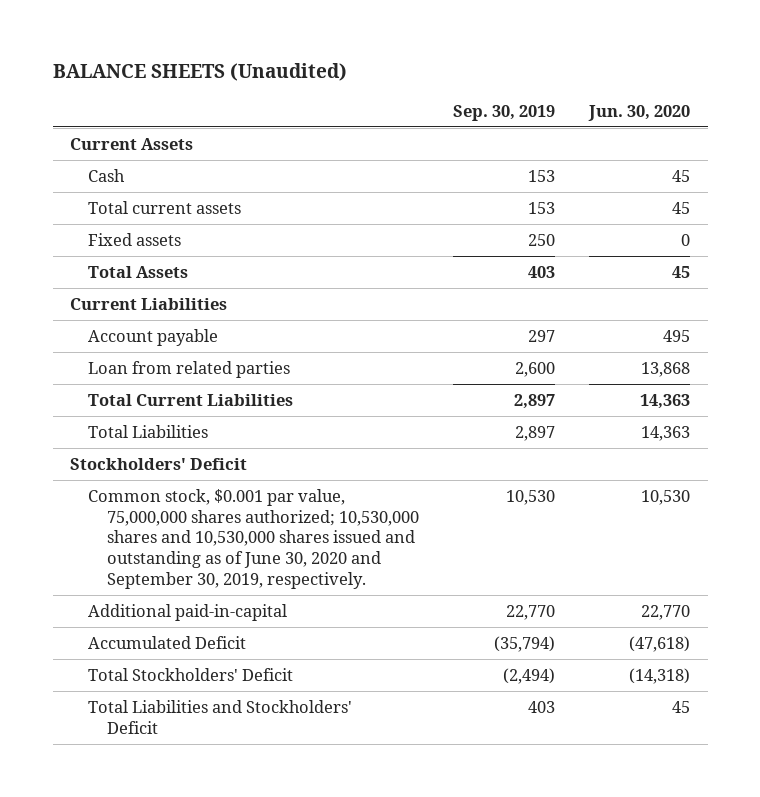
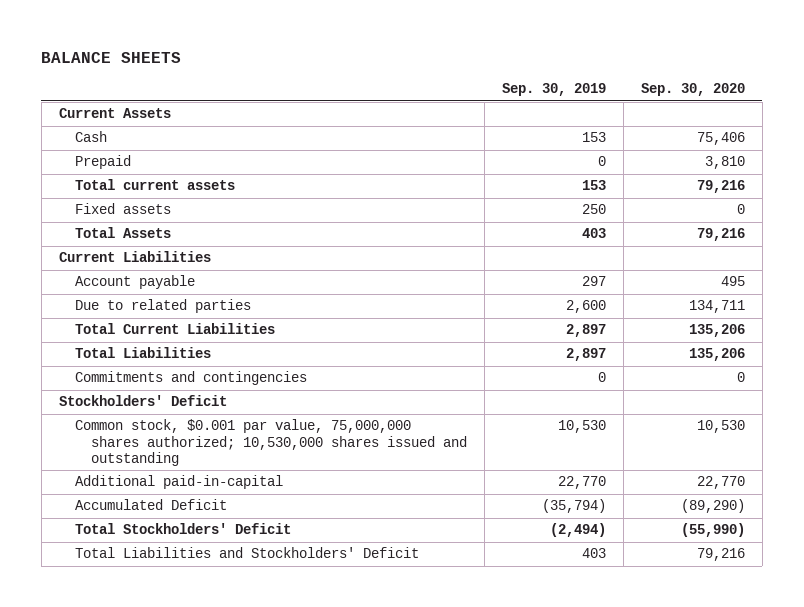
- BALANCE SHEETS (Unaudited)
+ BALANCE SHEETS
- | Sep. 30, 2019 | Jun. 30, 2020
+ | Sep. 30, 2019 | Sep. 30, 2020
+ Prepaid | 0 | 3,810
- Loan from related parties | 2,600 | 13,868
+ Due to related parties | 2,600 | 134,711
+ Commitments and contingencies | 0 | 0
- Common stock, $0.001 par value, 75,000,000 shares authorized; 10,530,000 shares and 10,530,000 shares issued and outstanding as of June 30, 2020 and September 30, 2019, respectively. | 10,530 | 10,530
+ Common stock, $0.001 par value, 75,000,000 shares authorized; 10,530,000 shares issued and outstanding | 10,530 | 10,530

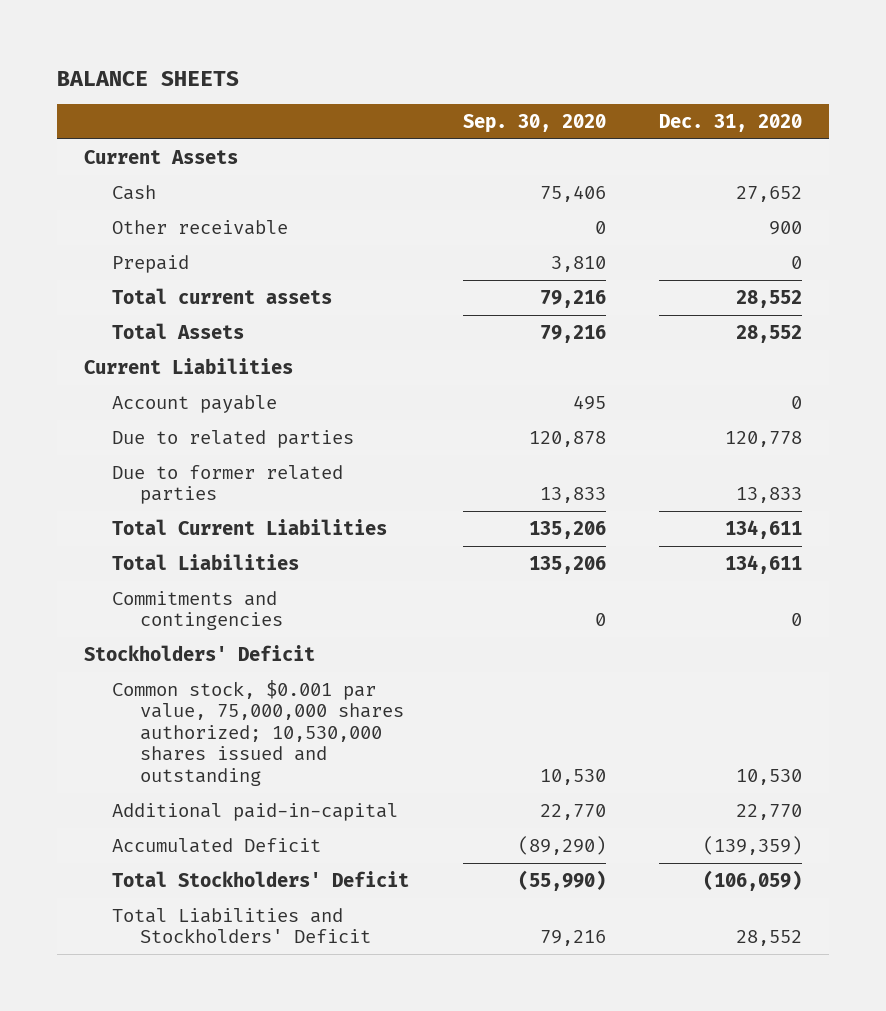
- | Sep. 30, 2019 | Sep. 30, 2020
+ | Sep. 30, 2020 | Dec. 31, 2020
+ Other receivable | 0 | 900
- Fixed assets | 250 | 0
- Due to related parties | 2,600 | 134,711
+ Due to related parties | 120,878 | 120,778
+ Due to former related parties | 13,833 | 13,833

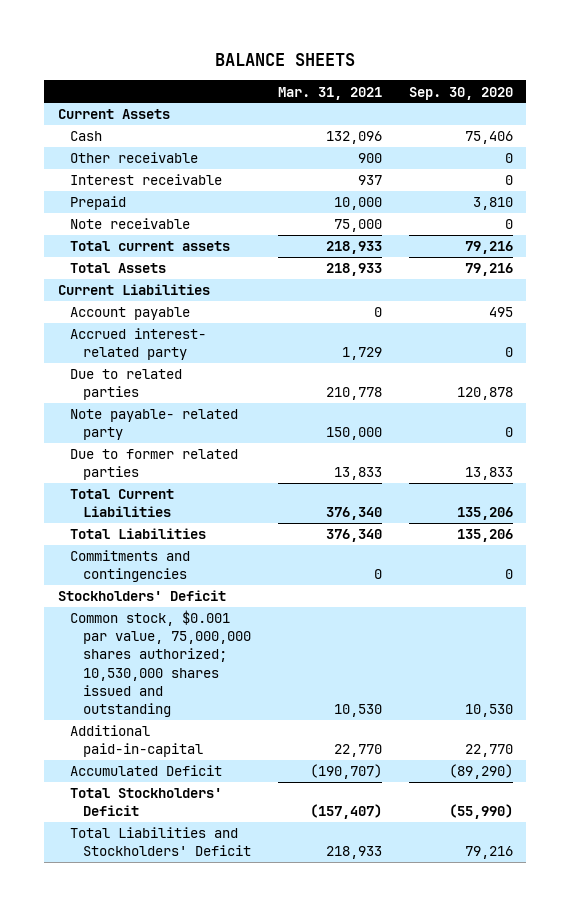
- | Sep. 30, 2020 | Dec. 31, 2020
+ | Mar. 31, 2021 | Sep. 30, 2020
+ Interest receivable | 937 | 0
+ Note receivable | 75,000 | 0
+ Accrued interest- related party | 1,729 | 0
+ Note payable- related party | 150,000 | 0

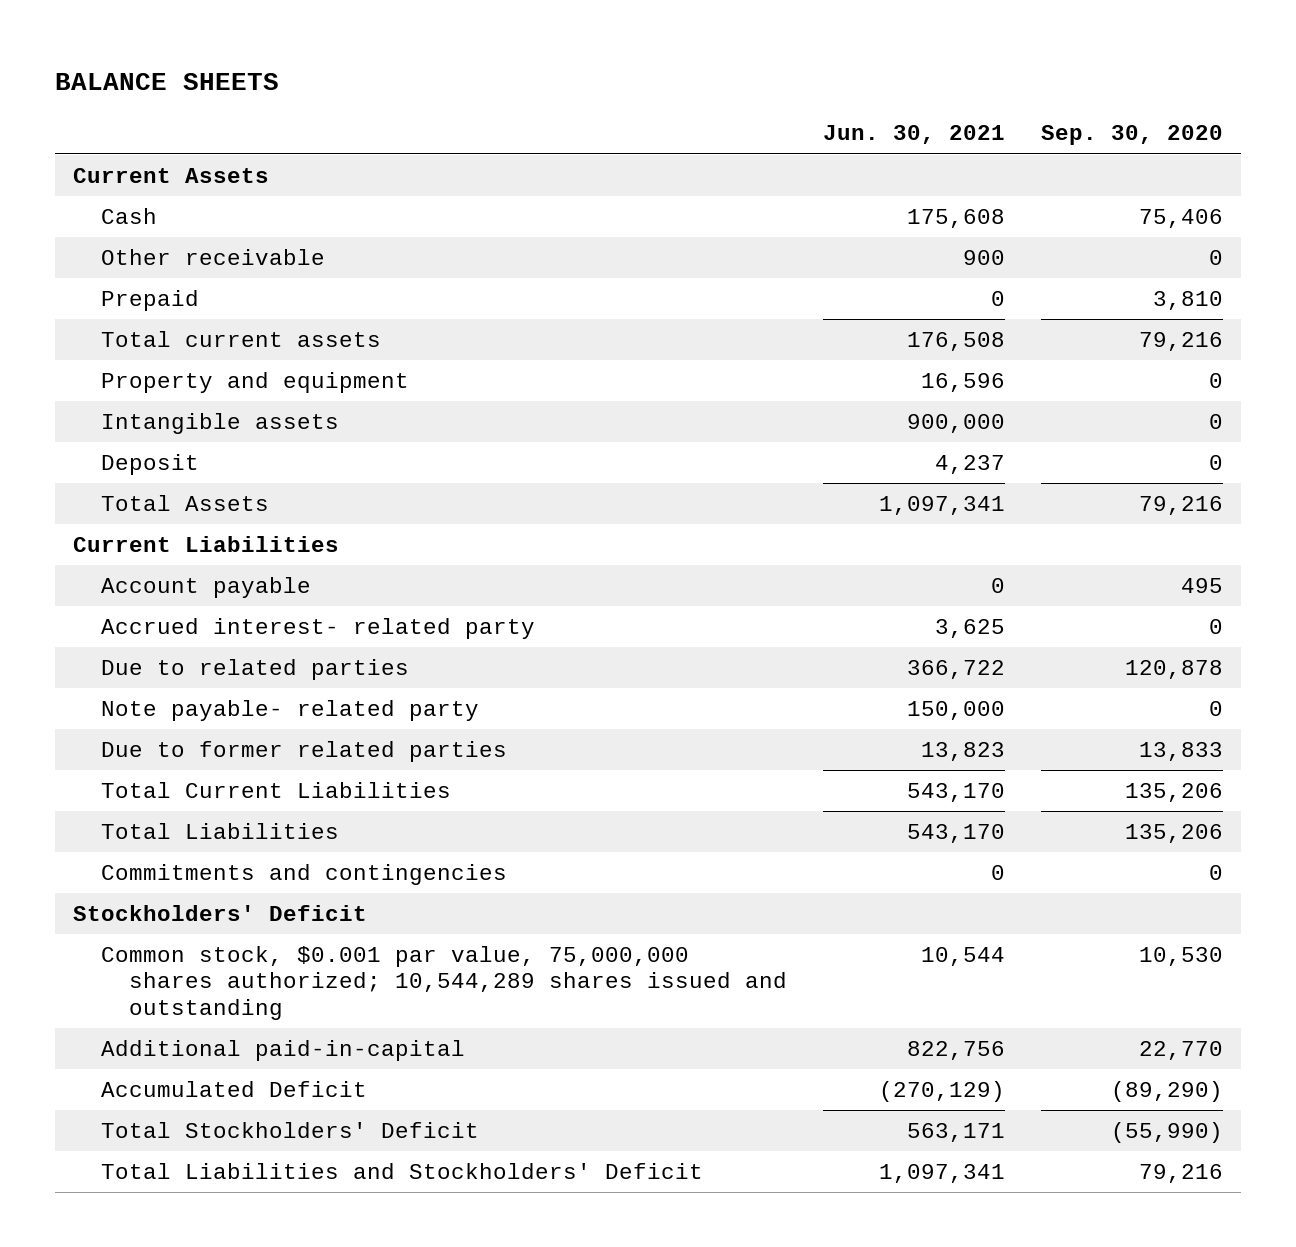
- | Mar. 31, 2021 | Sep. 30, 2020
+ | Jun. 30, 2021 | Sep. 30, 2020
- Interest receivable | 937 | 0
- Note receivable | 75,000 | 0
+ Property and equipment | 16,596 | 0
+ Intangible assets | 900,000 | 0
+ Deposit | 4,237 | 0
- Common stock, $0.001 par value, 75,000,000 shares authorized; 10,530,000 shares issued and outstanding | 10,530 | 10,530
+ Common stock, $0.001 par value, 75,000,000 shares authorized; 10,544,289 shares issued and outstanding | 10,544 | 10,530

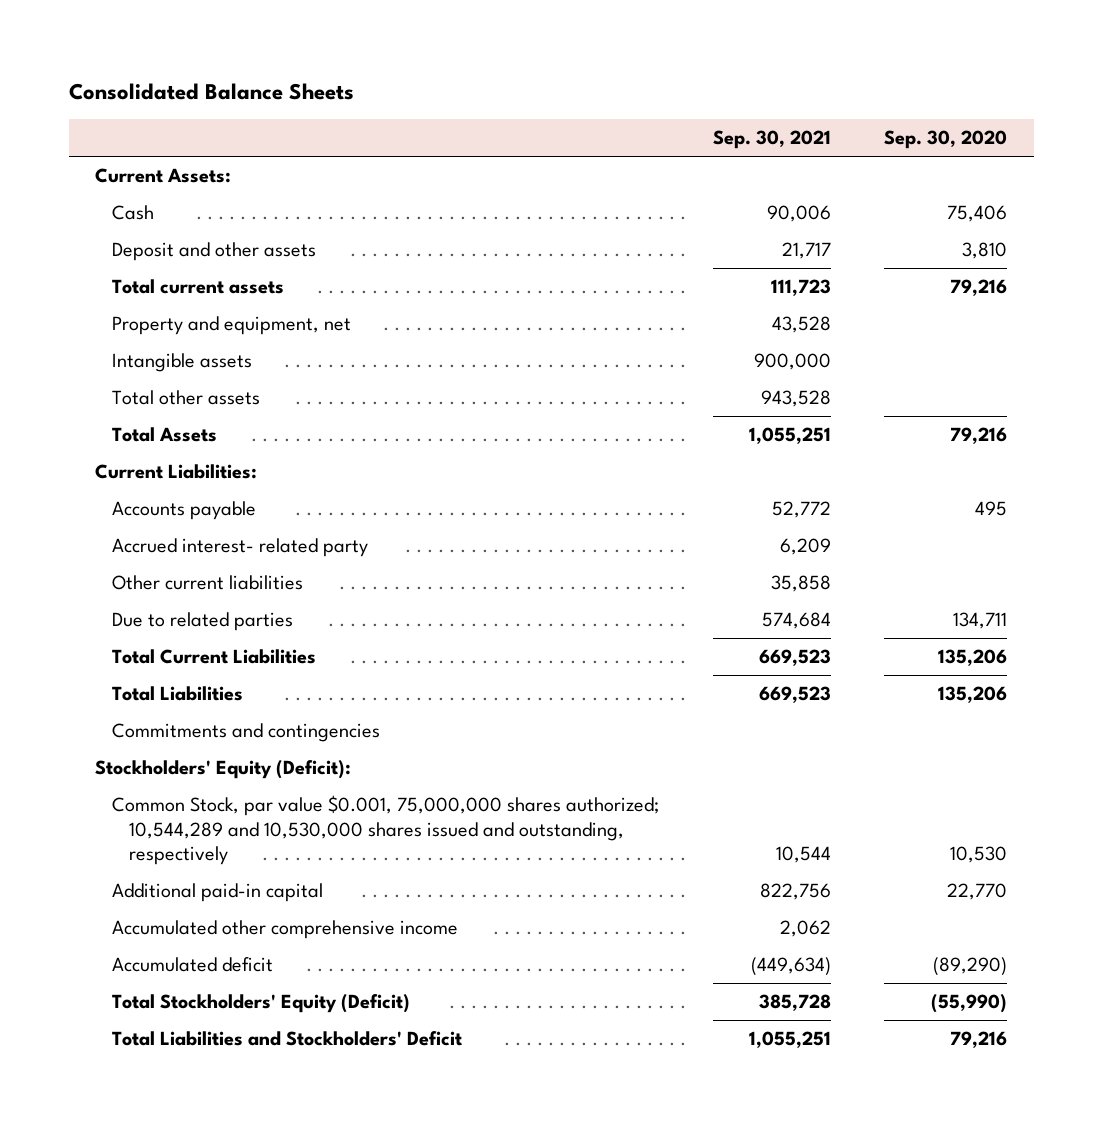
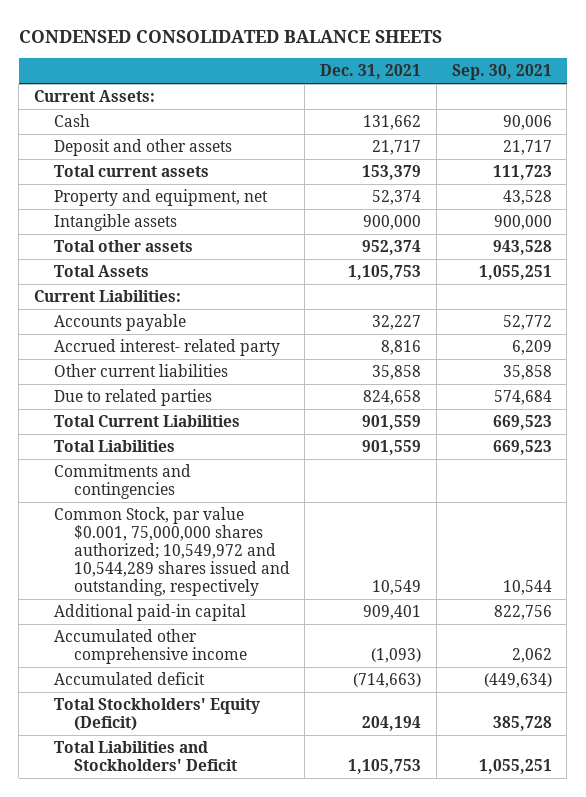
- Consolidated Balance Sheets
+ CONDENSED CONSOLIDATED BALANCE SHEETS
- | Sep. 30, 2021 | Sep. 30, 2020
+ | Dec. 31, 2021 | Sep. 30, 2021
- Stockholders' Equity (Deficit):
- Common Stock, par value $0.001, 75,000,000 shares authorized; 10,544,289 and 10,530,000 shares issued and outstanding, respectively | 10,544 | 10,530
+ Common Stock, par value $0.001, 75,000,000 shares authorized; 10,549,972 and 10,544,289 shares issued and outstanding, respectively | 10,549 | 10,544

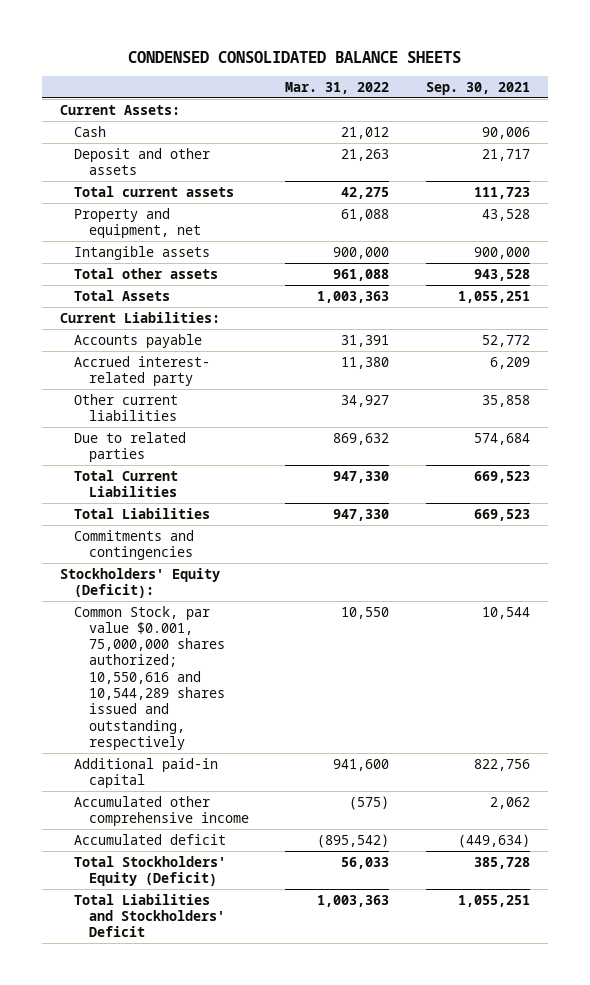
- | Dec. 31, 2021 | Sep. 30, 2021
+ | Mar. 31, 2022 | Sep. 30, 2021
- Common Stock, par value $0.001, 75,000,000 shares authorized; 10,549,972 and 10,544,289 shares issued and outstanding, respectively | 10,549 | 10,544
+ Stockholders' Equity (Deficit):
+ Common Stock, par value $0.001, 75,000,000 shares authorized; 10,550,616 and 10,544,289 shares issued and outstanding, respectively | 10,550 | 10,544

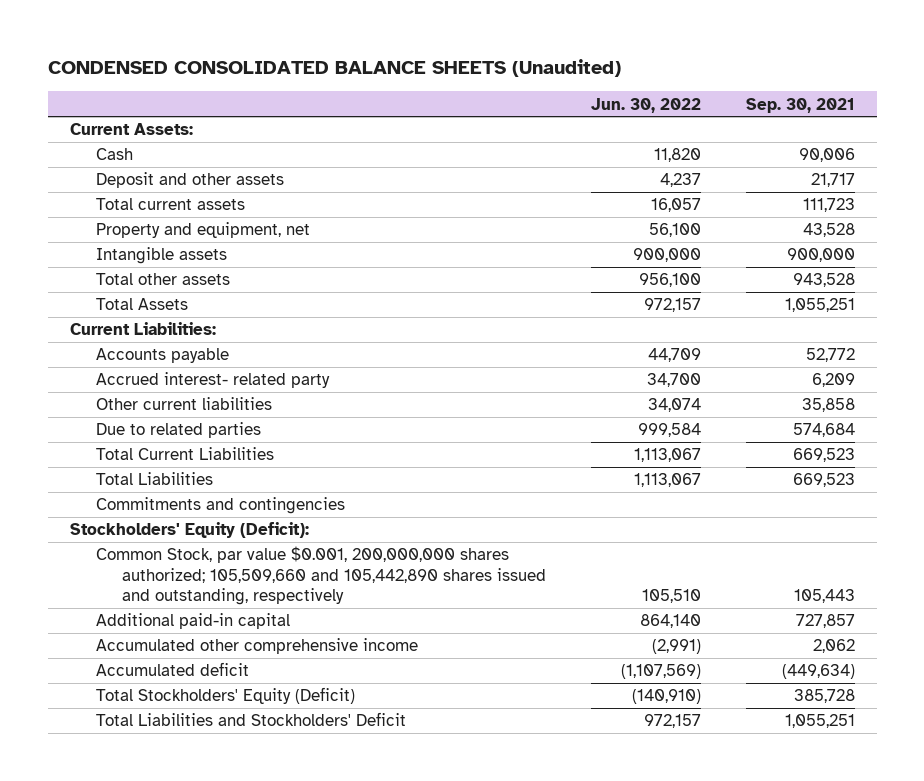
- CONDENSED CONSOLIDATED BALANCE SHEETS
+ CONDENSED CONSOLIDATED BALANCE SHEETS (Unaudited)
- | Mar. 31, 2022 | Sep. 30, 2021
+ | Jun. 30, 2022 | Sep. 30, 2021
- Common Stock, par value $0.001, 75,000,000 shares authorized; 10,550,616 and 10,544,289 shares issued and outstanding, respectively | 10,550 | 10,544
- Additional paid-in capital | 941,600 | 822,756
+ Common Stock, par value $0.001, 200,000,000 shares authorized; 105,509,660 and 105,442,890 shares issued and outstanding, respectively | 105,510 | 105,443
+ Additional paid-in capital | 864,140 | 727,857

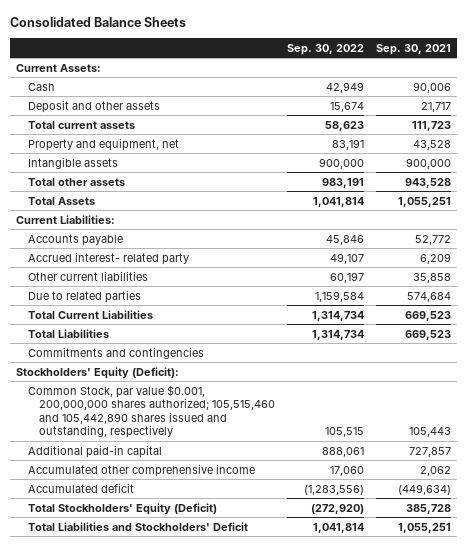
- CONDENSED CONSOLIDATED BALANCE SHEETS (Unaudited)
+ Consolidated Balance Sheets
- | Jun. 30, 2022 | Sep. 30, 2021
+ | Sep. 30, 2022 | Sep. 30, 2021
- Common Stock, par value $0.001, 200,000,000 shares authorized; 105,509,660 and 105,442,890 shares issued and outstanding, respectively | 105,510 | 105,443
+ Common Stock, par value $0.001, 200,000,000 shares authorized; 105,515,460 and 105,442,890 shares issued and outstanding, respectively | 105,515 | 105,443

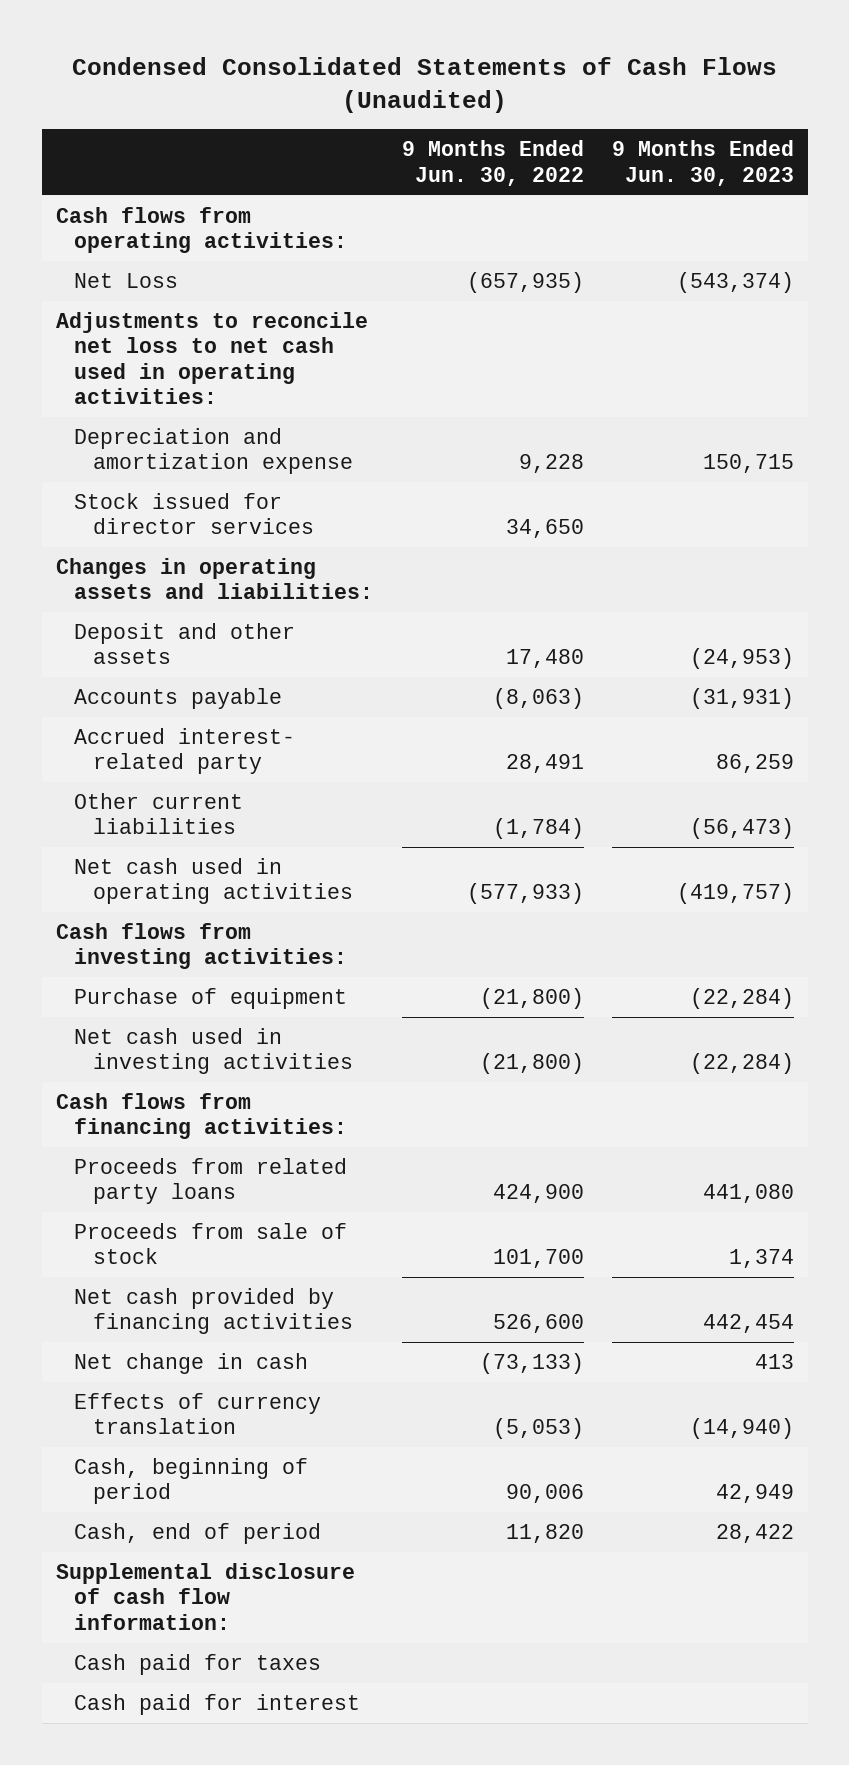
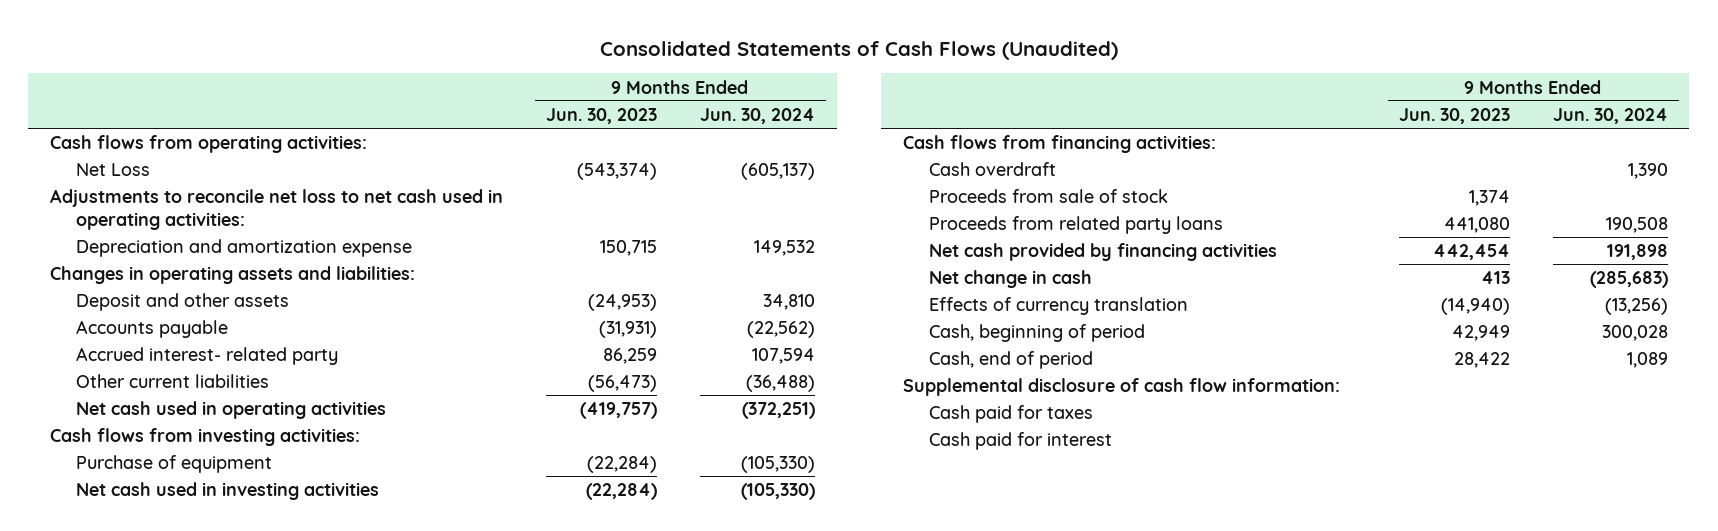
- Condensed Consolidated Statements of Cash Flows (Unaudited)
+ Consolidated Statements of Cash Flows (Unaudited)
- | 9 Months Ended Jun. 30, 2022 | 9 Months Ended Jun. 30, 2023
+ | 9 Months Ended Jun. 30, 2023 | 9 Months Ended Jun. 30, 2024
- Stock issued for director services | 34,650 |
+ Cash overdraft | | 1,390
moved down: Proceeds from related party loans | 441,080 | 190,508

